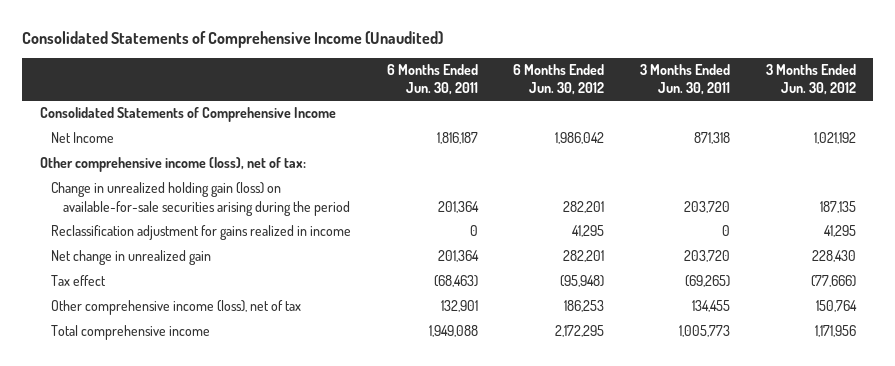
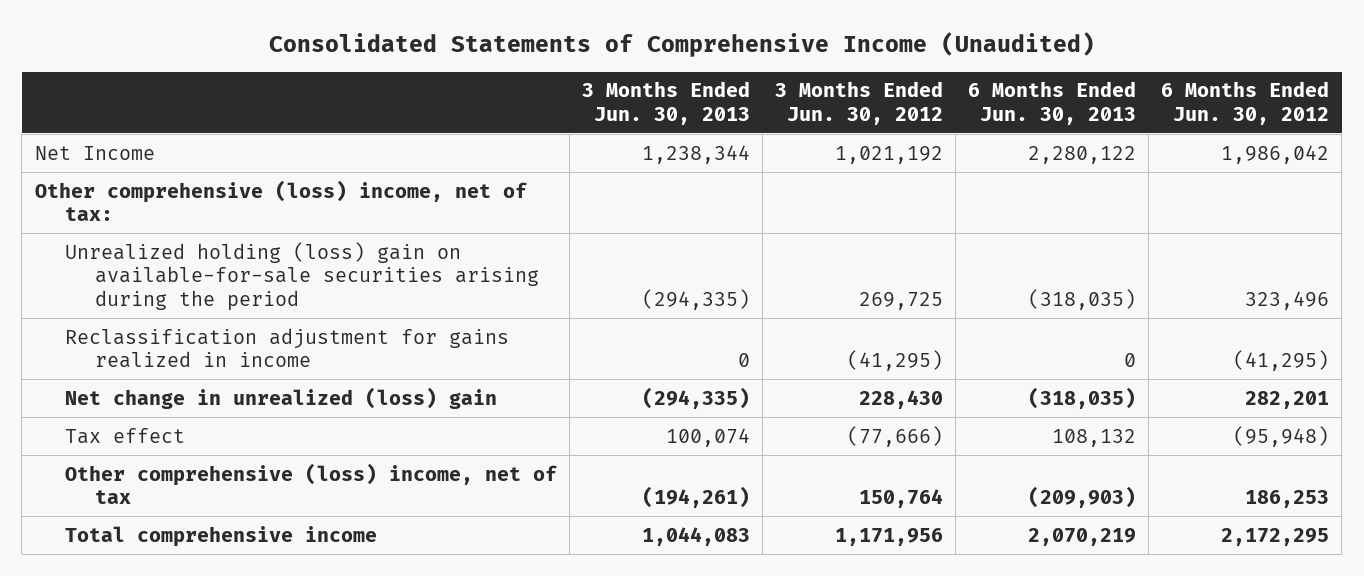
- | 6 Months Ended Jun. 30, 2011 | 6 Months Ended Jun. 30, 2012 | 3 Months Ended Jun. 30, 2011 | 3 Months Ended Jun. 30, 2012
+ | 3 Months Ended Jun. 30, 2013 | 3 Months Ended Jun. 30, 2012 | 6 Months Ended Jun. 30, 2013 | 6 Months Ended Jun. 30, 2012
- Consolidated Statements of Comprehensive Income
- Other comprehensive income (loss), net of tax:
- Change in unrealized holding gain (loss) on available-for-sale securities arising during the period | 201,364 | 282,201 | 203,720 | 187,135
- Reclassification adjustment for gains realized in income | 0 | 41,295 | 0 | 41,295
- Net change in unrealized gain | 201,364 | 282,201 | 203,720 | 228,430
+ Other comprehensive (loss) income, net of tax:
+ Unrealized holding (loss) gain on available-for-sale securities arising during the period | (294,335) | 269,725 | (318,035) | 323,496
+ Reclassification adjustment for gains realized in income | 0 | (41,295) | 0 | (41,295)
+ Net change in unrealized (loss) gain | (294,335) | 228,430 | (318,035) | 282,201
- Other comprehensive income (loss), net of tax | 132,901 | 186,253 | 134,455 | 150,764
+ Other comprehensive (loss) income, net of tax | (194,261) | 150,764 | (209,903) | 186,253

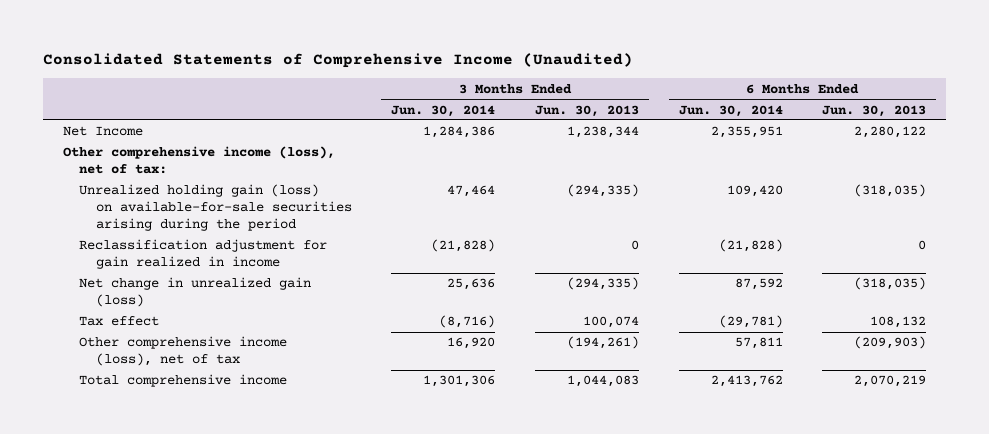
- | 3 Months Ended Jun. 30, 2013 | 3 Months Ended Jun. 30, 2012 | 6 Months Ended Jun. 30, 2013 | 6 Months Ended Jun. 30, 2012
+ | 3 Months Ended Jun. 30, 2014 | 3 Months Ended Jun. 30, 2013 | 6 Months Ended Jun. 30, 2014 | 6 Months Ended Jun. 30, 2013
- Other comprehensive (loss) income, net of tax:
- Unrealized holding (loss) gain on available-for-sale securities arising during the period | (294,335) | 269,725 | (318,035) | 323,496
- Reclassification adjustment for gains realized in income | 0 | (41,295) | 0 | (41,295)
- Net change in unrealized (loss) gain | (294,335) | 228,430 | (318,035) | 282,201
+ Other comprehensive income (loss), net of tax:
+ Unrealized holding gain (loss) on available-for-sale securities arising during the period | 47,464 | (294,335) | 109,420 | (318,035)
+ Reclassification adjustment for gain realized in income | (21,828) | 0 | (21,828) | 0
+ Net change in unrealized gain (loss) | 25,636 | (294,335) | 87,592 | (318,035)
- Other comprehensive (loss) income, net of tax | (194,261) | 150,764 | (209,903) | 186,253
+ Other comprehensive income (loss), net of tax | 16,920 | (194,261) | 57,811 | (209,903)

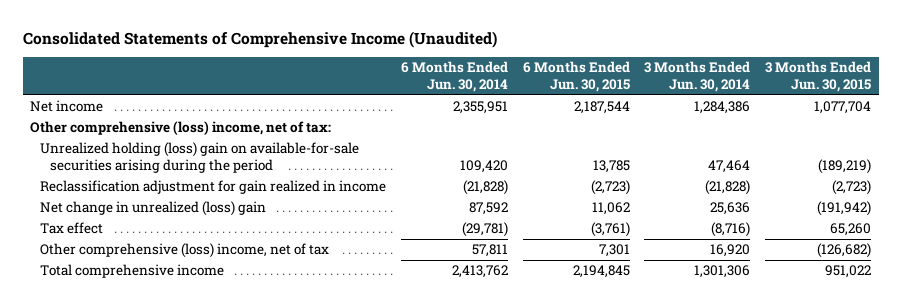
- | 3 Months Ended Jun. 30, 2014 | 3 Months Ended Jun. 30, 2013 | 6 Months Ended Jun. 30, 2014 | 6 Months Ended Jun. 30, 2013
+ | 6 Months Ended Jun. 30, 2014 | 6 Months Ended Jun. 30, 2015 | 3 Months Ended Jun. 30, 2014 | 3 Months Ended Jun. 30, 2015
- Net Income | 1,284,386 | 1,238,344 | 2,355,951 | 2,280,122
- Other comprehensive income (loss), net of tax:
- Unrealized holding gain (loss) on available-for-sale securities arising during the period | 47,464 | (294,335) | 109,420 | (318,035)
+ Net income | 2,355,951 | 2,187,544 | 1,284,386 | 1,077,704
+ Other comprehensive (loss) income, net of tax:
+ Unrealized holding (loss) gain on available-for-sale securities arising during the period | 109,420 | 13,785 | 47,464 | (189,219)
- Net change in unrealized gain (loss) | 25,636 | (294,335) | 87,592 | (318,035)
+ Net change in unrealized (loss) gain | 87,592 | 11,062 | 25,636 | (191,942)
- Other comprehensive income (loss), net of tax | 16,920 | (194,261) | 57,811 | (209,903)
+ Other comprehensive (loss) income, net of tax | 57,811 | 7,301 | 16,920 | (126,682)

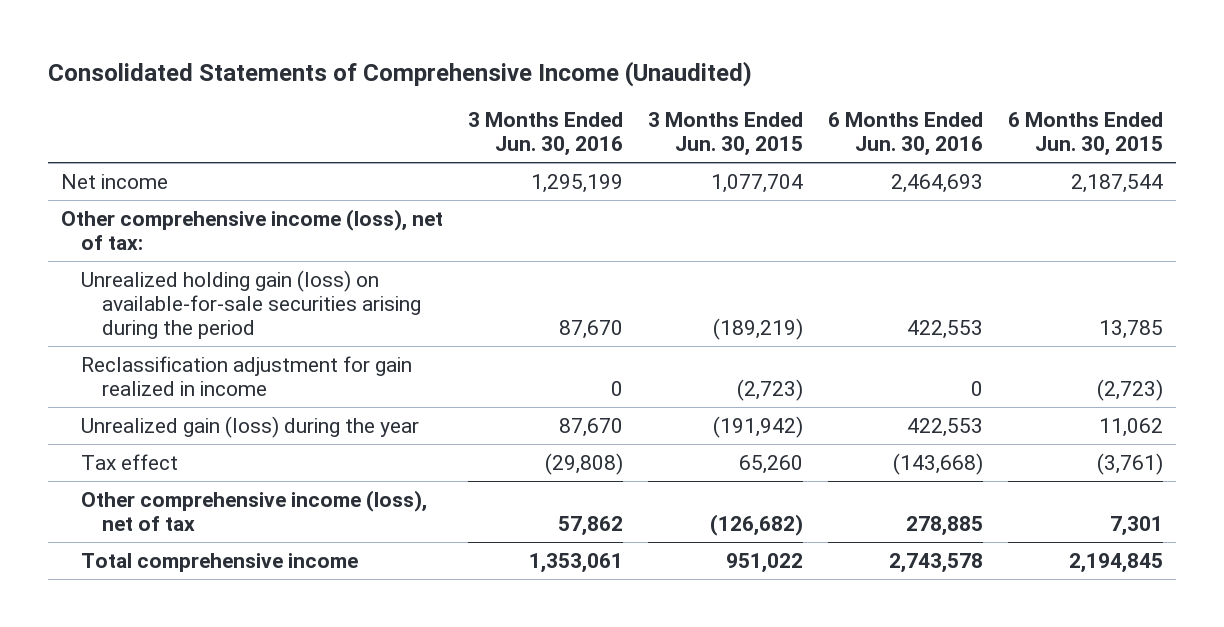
- | 6 Months Ended Jun. 30, 2014 | 6 Months Ended Jun. 30, 2015 | 3 Months Ended Jun. 30, 2014 | 3 Months Ended Jun. 30, 2015
+ | 3 Months Ended Jun. 30, 2016 | 3 Months Ended Jun. 30, 2015 | 6 Months Ended Jun. 30, 2016 | 6 Months Ended Jun. 30, 2015
- Other comprehensive (loss) income, net of tax:
- Unrealized holding (loss) gain on available-for-sale securities arising during the period | 109,420 | 13,785 | 47,464 | (189,219)
+ Other comprehensive income (loss), net of tax:
+ Unrealized holding gain (loss) on available-for-sale securities arising during the period | 87,670 | (189,219) | 422,553 | 13,785
- Net change in unrealized (loss) gain | 87,592 | 11,062 | 25,636 | (191,942)
+ Unrealized gain (loss) during the year | 87,670 | (191,942) | 422,553 | 11,062
- Other comprehensive (loss) income, net of tax | 57,811 | 7,301 | 16,920 | (126,682)
+ Other comprehensive income (loss), net of tax | 57,862 | (126,682) | 278,885 | 7,301

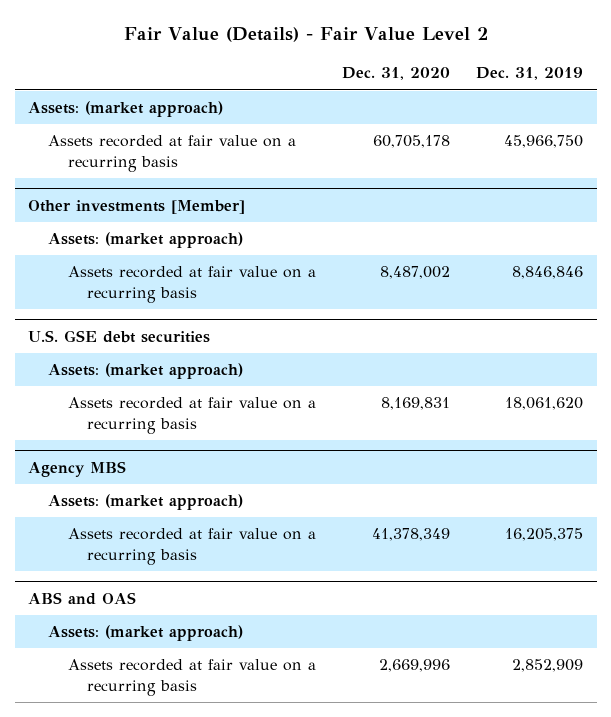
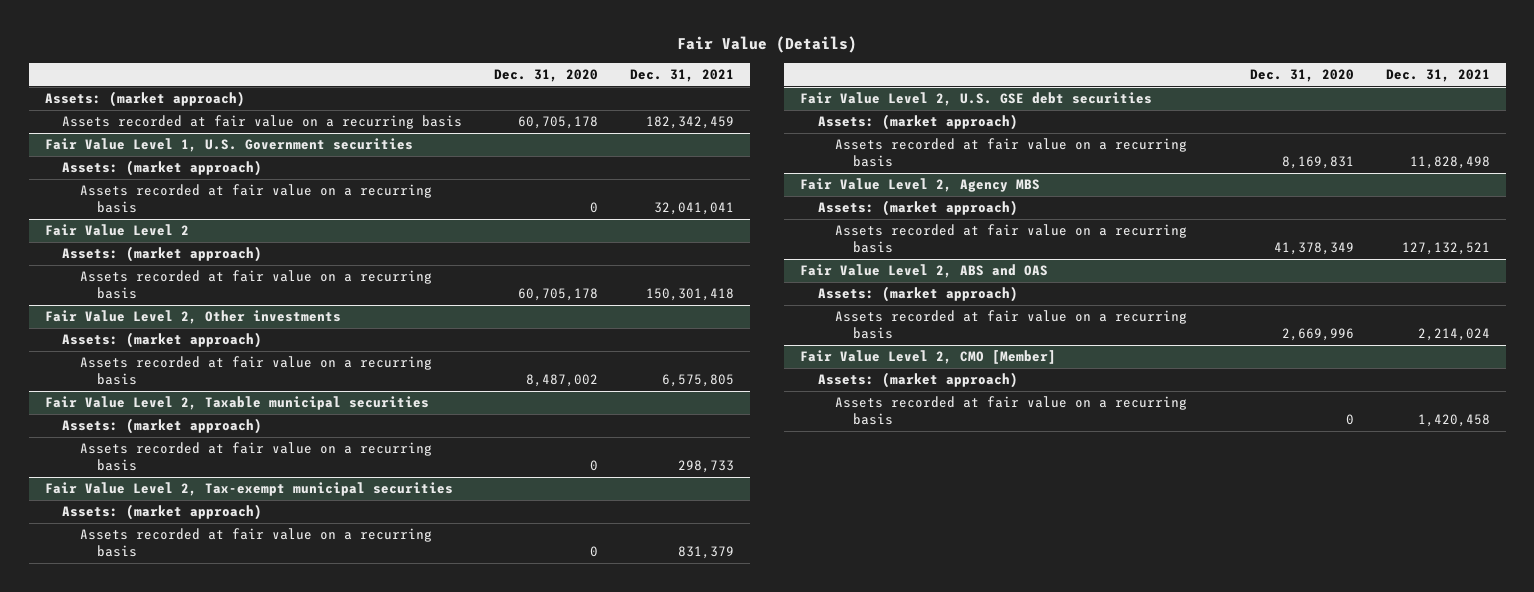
- Fair Value (Details) - Fair Value Level 2
+ Fair Value (Details)
- | Dec. 31, 2020 | Dec. 31, 2019
+ | Dec. 31, 2020 | Dec. 31, 2021
- Other investments [Member]
+ Fair Value Level 1, U.S. Government securities
+ Assets recorded at fair value on a recurring basis | 0 | 32,041,041
+ Fair Value Level 2
+ Assets: (market approach)
+ Assets recorded at fair value on a recurring basis | 60,705,178 | 150,301,418
+ Fair Value Level 2, Other investments
+ Assets: (market approach)
- U.S. GSE debt securities
+ Fair Value Level 2, Taxable municipal securities
+ Assets recorded at fair value on a recurring basis | 0 | 298,733
+ Fair Value Level 2, Tax-exempt municipal securities
+ Assets: (market approach)
+ Assets recorded at fair value on a recurring basis | 0 | 831,379
+ Fair Value Level 2, U.S. GSE debt securities
+ Assets: (market approach)
- Agency MBS
+ Fair Value Level 2, Agency MBS
- ABS and OAS
+ Fair Value Level 2, ABS and OAS
+ Fair Value Level 2, CMO [Member]
+ Assets: (market approach)
+ Assets recorded at fair value on a recurring basis | 0 | 1,420,458

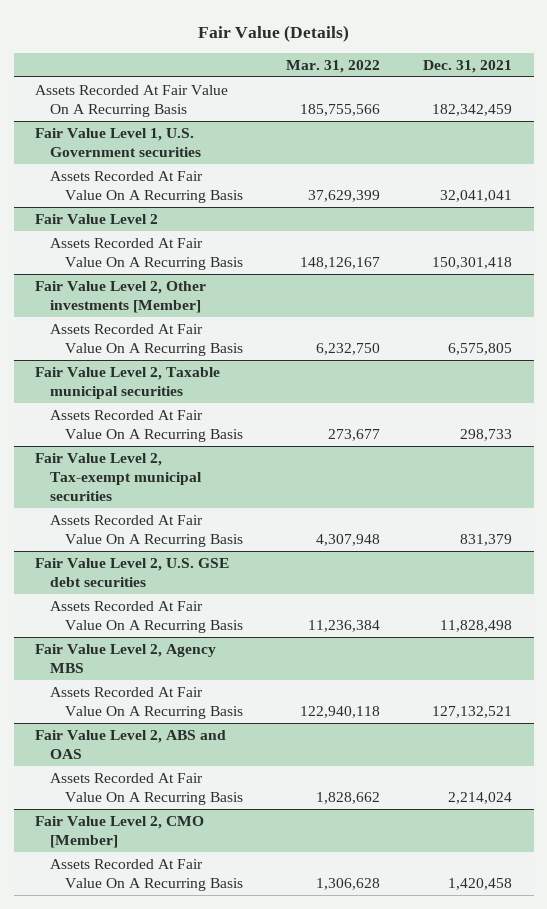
- | Dec. 31, 2020 | Dec. 31, 2021
+ | Mar. 31, 2022 | Dec. 31, 2021
- Assets: (market approach)
- Assets recorded at fair value on a recurring basis | 60,705,178 | 182,342,459
+ Assets Recorded At Fair Value On A Recurring Basis | 185,755,566 | 182,342,459
@ Fair Value Level 1, U.S. Government securities
- Assets: (market approach)
- Assets recorded at fair value on a recurring basis | 0 | 32,041,041
+ Assets Recorded At Fair Value On A Recurring Basis | 37,629,399 | 32,041,041
@ Fair Value Level 2
- Assets: (market approach)
- Assets recorded at fair value on a recurring basis | 60,705,178 | 150,301,418
- Fair Value Level 2, Other investments
- Assets: (market approach)
- Assets recorded at fair value on a recurring basis | 8,487,002 | 6,575,805
@ Fair Value Level 2
+ Assets Recorded At Fair Value On A Recurring Basis | 148,126,167 | 150,301,418
+ Fair Value Level 2, Other investments [Member]
+ Assets Recorded At Fair Value On A Recurring Basis | 6,232,750 | 6,575,805
@ Fair Value Level 2, Taxable municipal securities
- Assets: (market approach)
- Assets recorded at fair value on a recurring basis | 0 | 298,733
+ Assets Recorded At Fair Value On A Recurring Basis | 273,677 | 298,733
@ Fair Value Level 2, Tax-exempt municipal securities
- Assets: (market approach)
- Assets recorded at fair value on a recurring basis | 0 | 831,379
+ Assets Recorded At Fair Value On A Recurring Basis | 4,307,948 | 831,379
@ Fair Value Level 2, U.S. GSE debt securities
- Assets: (market approach)
- Assets recorded at fair value on a recurring basis | 8,169,831 | 11,828,498
+ Assets Recorded At Fair Value On A Recurring Basis | 11,236,384 | 11,828,498
@ Fair Value Level 2, Agency MBS
- Assets: (market approach)
- Assets recorded at fair value on a recurring basis | 41,378,349 | 127,132,521
+ Assets Recorded At Fair Value On A Recurring Basis | 122,940,118 | 127,132,521
@ Fair Value Level 2, ABS and OAS
- Assets: (market approach)
- Assets recorded at fair value on a recurring basis | 2,669,996 | 2,214,024
+ Assets Recorded At Fair Value On A Recurring Basis | 1,828,662 | 2,214,024
@ Fair Value Level 2, CMO [Member]
- Assets: (market approach)
- Assets recorded at fair value on a recurring basis | 0 | 1,420,458
+ Assets Recorded At Fair Value On A Recurring Basis | 1,306,628 | 1,420,458

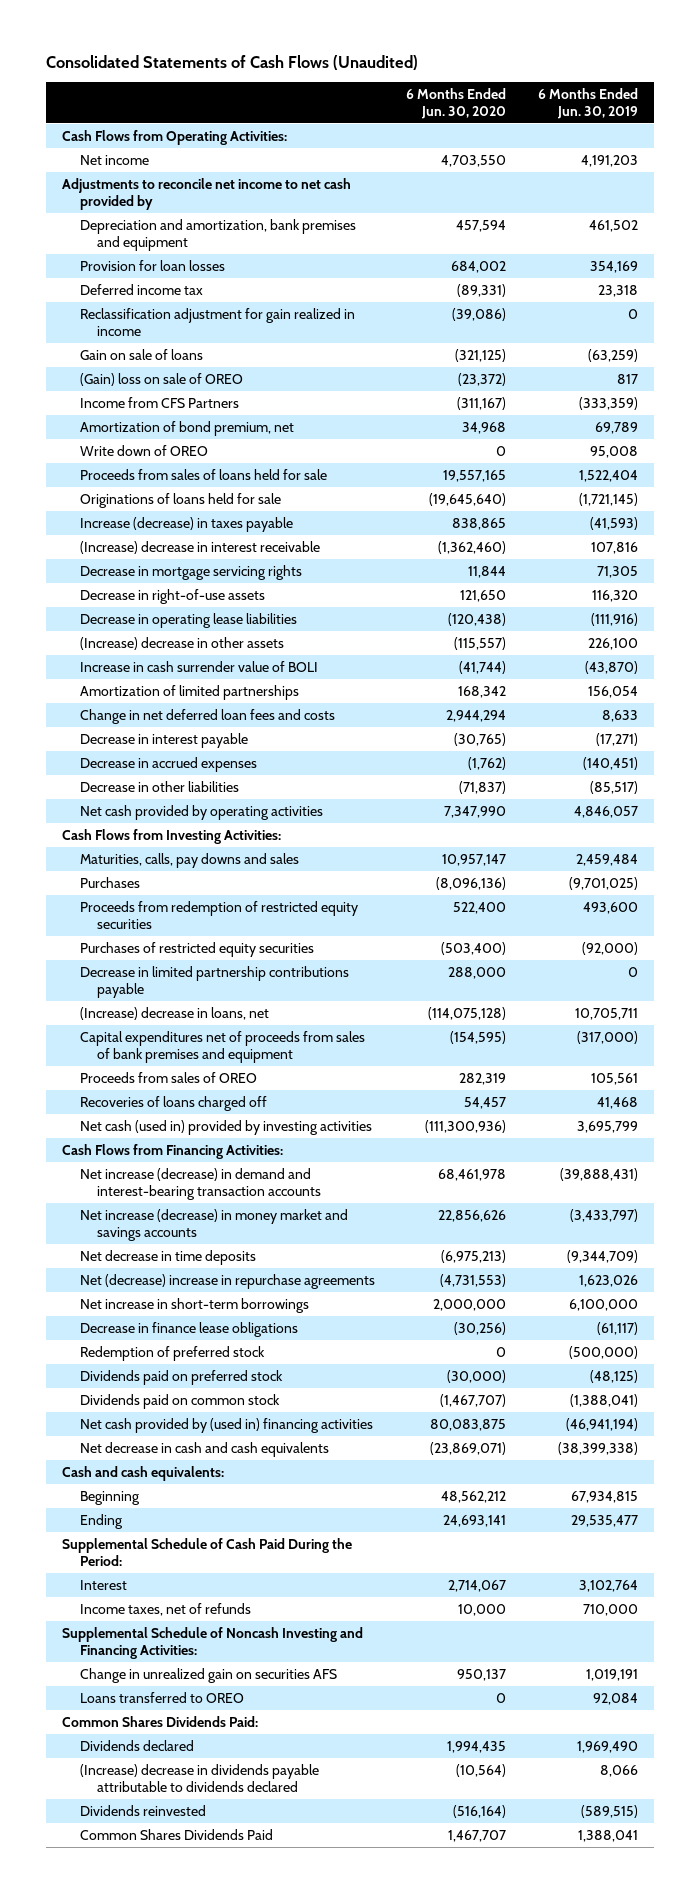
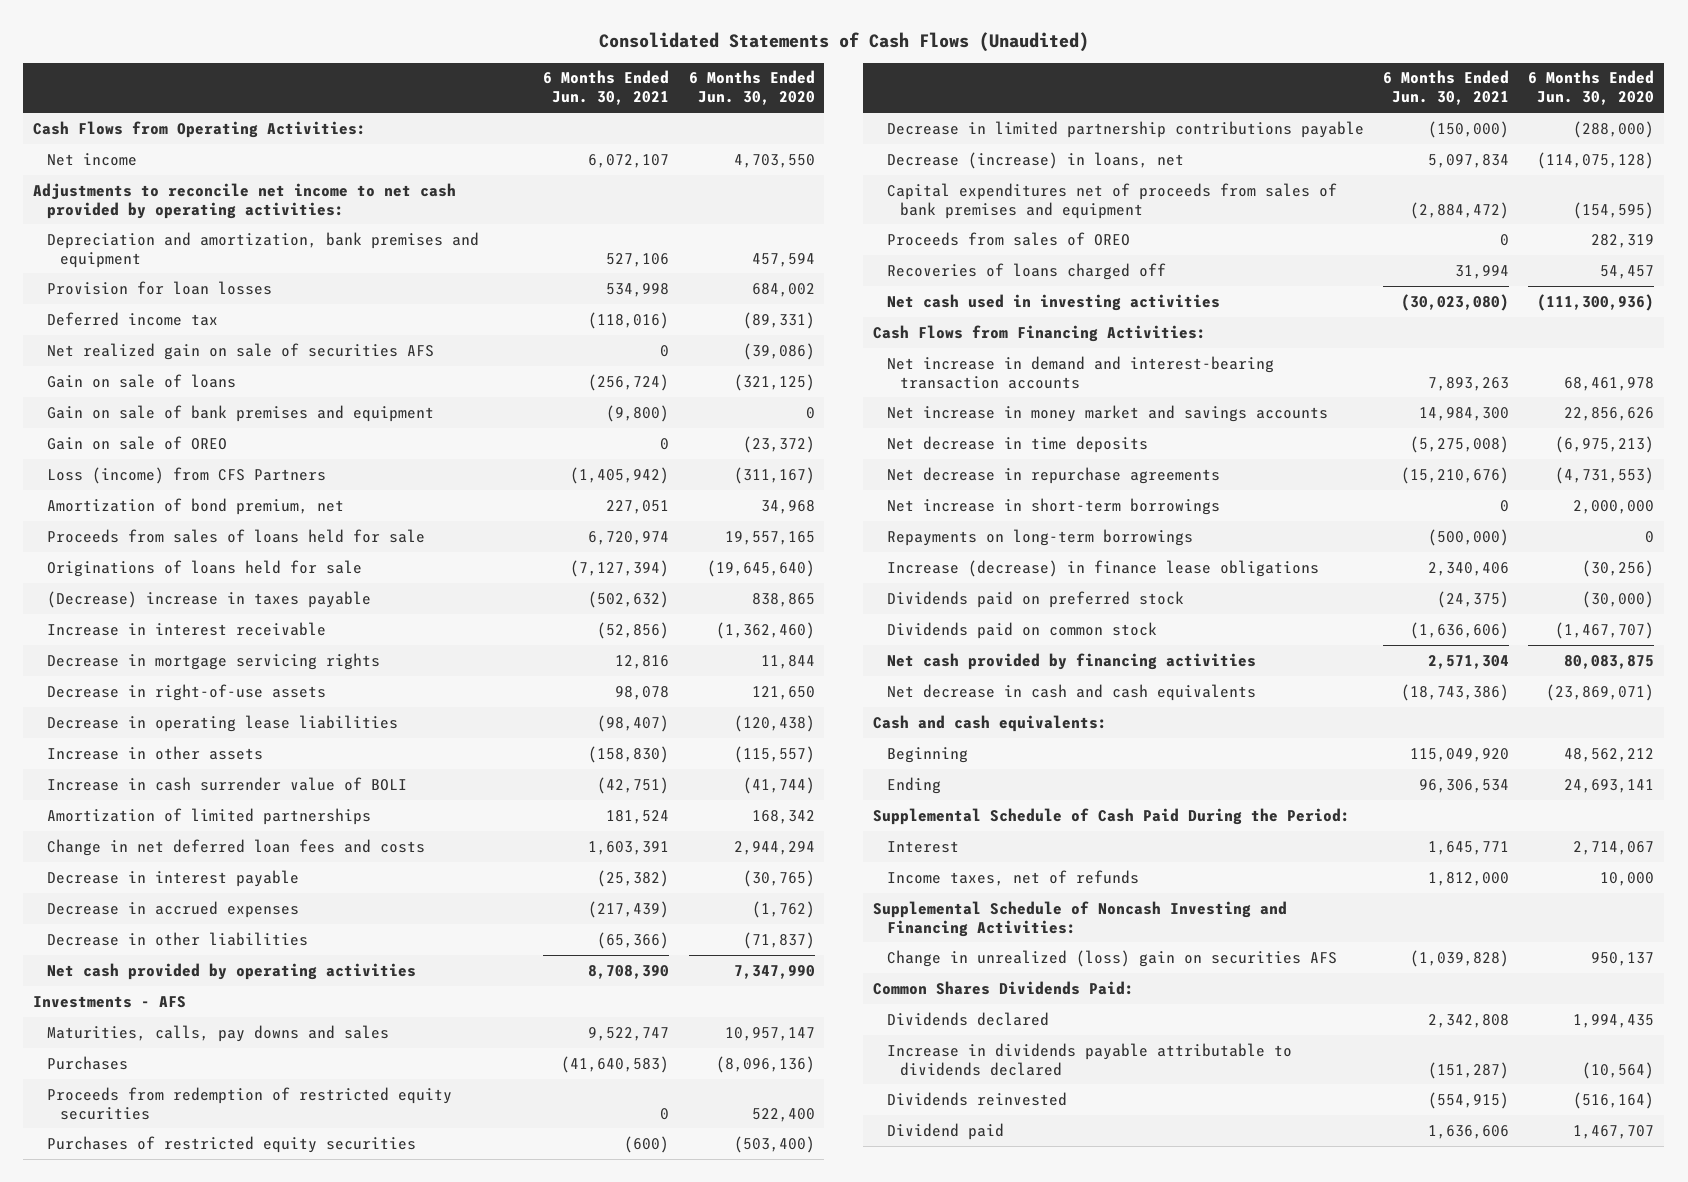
- | 6 Months Ended Jun. 30, 2020 | 6 Months Ended Jun. 30, 2019
+ | 6 Months Ended Jun. 30, 2021 | 6 Months Ended Jun. 30, 2020
- Adjustments to reconcile net income to net cash provided by
+ Adjustments to reconcile net income to net cash provided by operating activities:
- Reclassification adjustment for gain realized in income | (39,086) | 0
+ Net realized gain on sale of securities AFS | 0 | (39,086)
- (Gain) loss on sale of OREO | (23,372) | 817
- Income from CFS Partners | (311,167) | (333,359)
+ Gain on sale of bank premises and equipment | (9,800) | 0
+ Gain on sale of OREO | 0 | (23,372)
+ Loss (income) from CFS Partners | (1,405,942) | (311,167)
- Write down of OREO | 0 | 95,008
- Increase (decrease) in taxes payable | 838,865 | (41,593)
- (Increase) decrease in interest receivable | (1,362,460) | 107,816
+ (Decrease) increase in taxes payable | (502,632) | 838,865
+ Increase in interest receivable | (52,856) | (1,362,460)
- (Increase) decrease in other assets | (115,557) | 226,100
+ Increase in other assets | (158,830) | (115,557)
- Cash Flows from Investing Activities:
+ Investments - AFS
- Decrease in limited partnership contributions payable | 288,000 | 0
- (Increase) decrease in loans, net | (114,075,128) | 10,705,711
+ Decrease in limited partnership contributions payable | (150,000) | (288,000)
+ Decrease (increase) in loans, net | 5,097,834 | (114,075,128)
- Net cash (used in) provided by investing activities | (111,300,936) | 3,695,799
+ Net cash used in investing activities | (30,023,080) | (111,300,936)
- Net increase (decrease) in demand and interest-bearing transaction accounts | 68,461,978 | (39,888,431)
- Net increase (decrease) in money market and savings accounts | 22,856,626 | (3,433,797)
+ Net increase in demand and interest-bearing transaction accounts | 7,893,263 | 68,461,978
+ Net increase in money market and savings accounts | 14,984,300 | 22,856,626
- Net (decrease) increase in repurchase agreements | (4,731,553) | 1,623,026
+ Net decrease in repurchase agreements | (15,210,676) | (4,731,553)
- Decrease in finance lease obligations | (30,256) | (61,117)
- Redemption of preferred stock | 0 | (500,000)
+ Repayments on long-term borrowings | (500,000) | 0
+ Increase (decrease) in finance lease obligations | 2,340,406 | (30,256)
- Net cash provided by (used in) financing activities | 80,083,875 | (46,941,194)
+ Net cash provided by financing activities | 2,571,304 | 80,083,875
- Change in unrealized gain on securities AFS | 950,137 | 1,019,191
- Loans transferred to OREO | 0 | 92,084
+ Change in unrealized (loss) gain on securities AFS | (1,039,828) | 950,137
- (Increase) decrease in dividends payable attributable to dividends declared | (10,564) | 8,066
+ Increase in dividends payable attributable to dividends declared | (151,287) | (10,564)
- Common Shares Dividends Paid | 1,467,707 | 1,388,041
+ Dividend paid | 1,636,606 | 1,467,707

